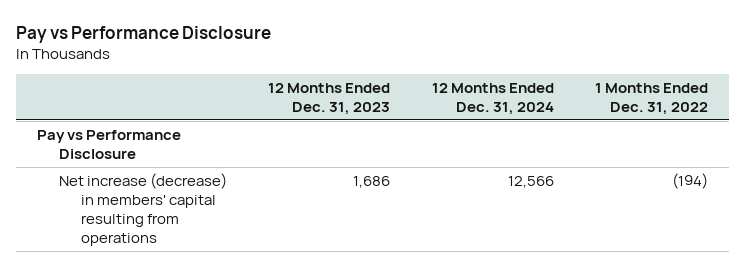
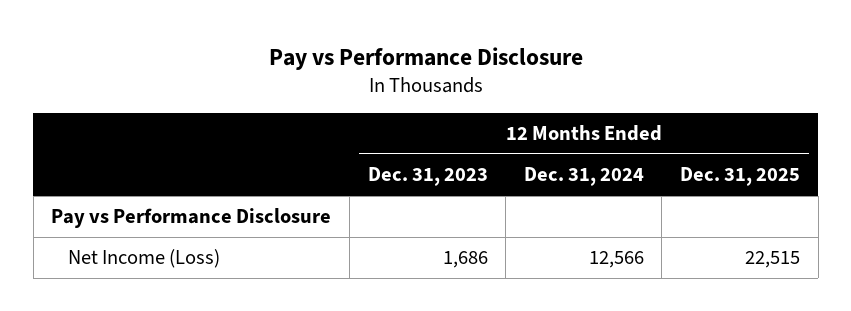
- | 12 Months Ended Dec. 31, 2023 | 12 Months Ended Dec. 31, 2024 | 1 Months Ended Dec. 31, 2022
+ | 12 Months Ended Dec. 31, 2023 | 12 Months Ended Dec. 31, 2024 | 12 Months Ended Dec. 31, 2025
- Net increase (decrease) in members' capital resulting from operations | 1,686 | 12,566 | (194)
+ Net Income (Loss) | 1,686 | 12,566 | 22,515

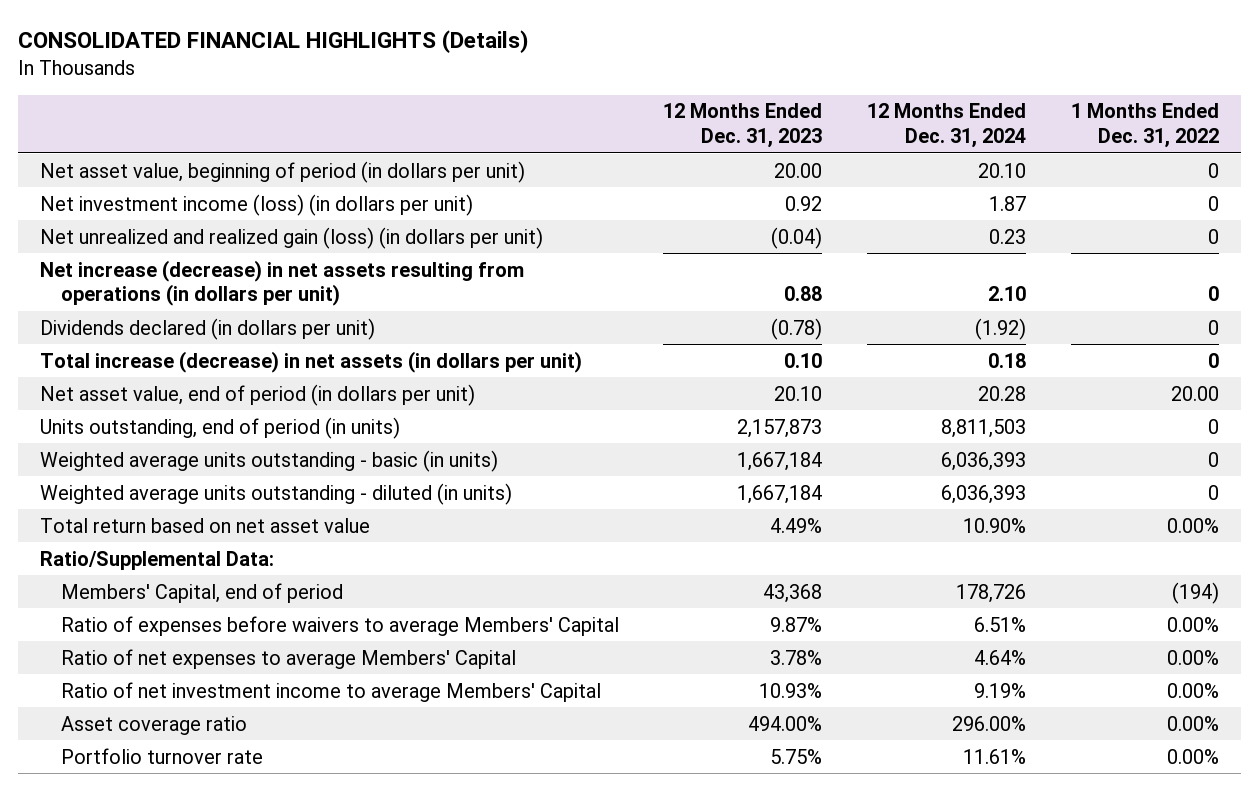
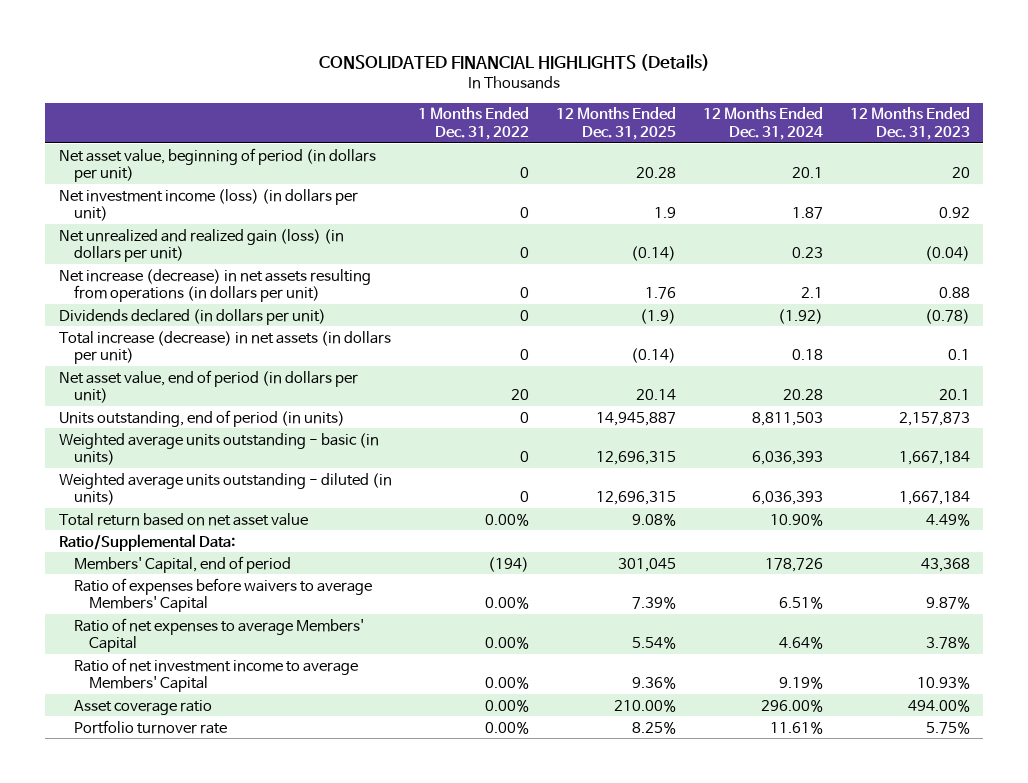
- | 12 Months Ended Dec. 31, 2023 | 12 Months Ended Dec. 31, 2024 | 1 Months Ended Dec. 31, 2022
+ | 1 Months Ended Dec. 31, 2022 | 12 Months Ended Dec. 31, 2025 | 12 Months Ended Dec. 31, 2024 | 12 Months Ended Dec. 31, 2023
- Net asset value, beginning of period (in dollars per unit) | 20.00 | 20.10 | 0
+ Net asset value, beginning of period (in dollars per unit) | 0 | 20.28 | 20.1 | 20
- Net increase (decrease) in net assets resulting from operations (in dollars per unit) | 0.88 | 2.10 | 0
+ Net increase (decrease) in net assets resulting from operations (in dollars per unit) | 0 | 1.76 | 2.1 | 0.88
- Total increase (decrease) in net assets (in dollars per unit) | 0.10 | 0.18 | 0
- Net asset value, end of period (in dollars per unit) | 20.10 | 20.28 | 20.00
+ Total increase (decrease) in net assets (in dollars per unit) | 0 | (0.14) | 0.18 | 0.1
+ Net asset value, end of period (in dollars per unit) | 20 | 20.14 | 20.28 | 20.1

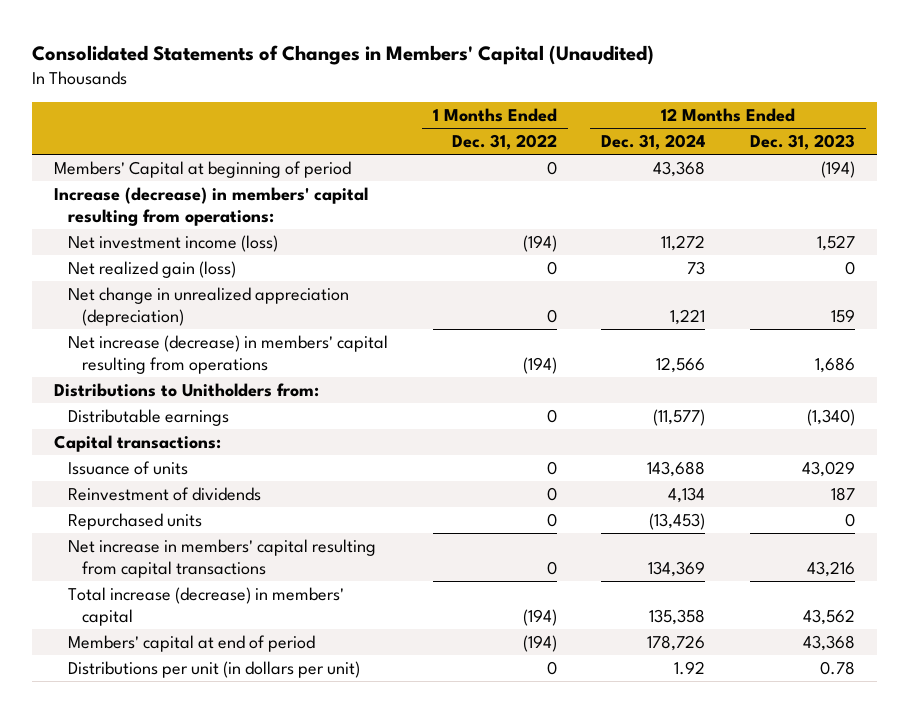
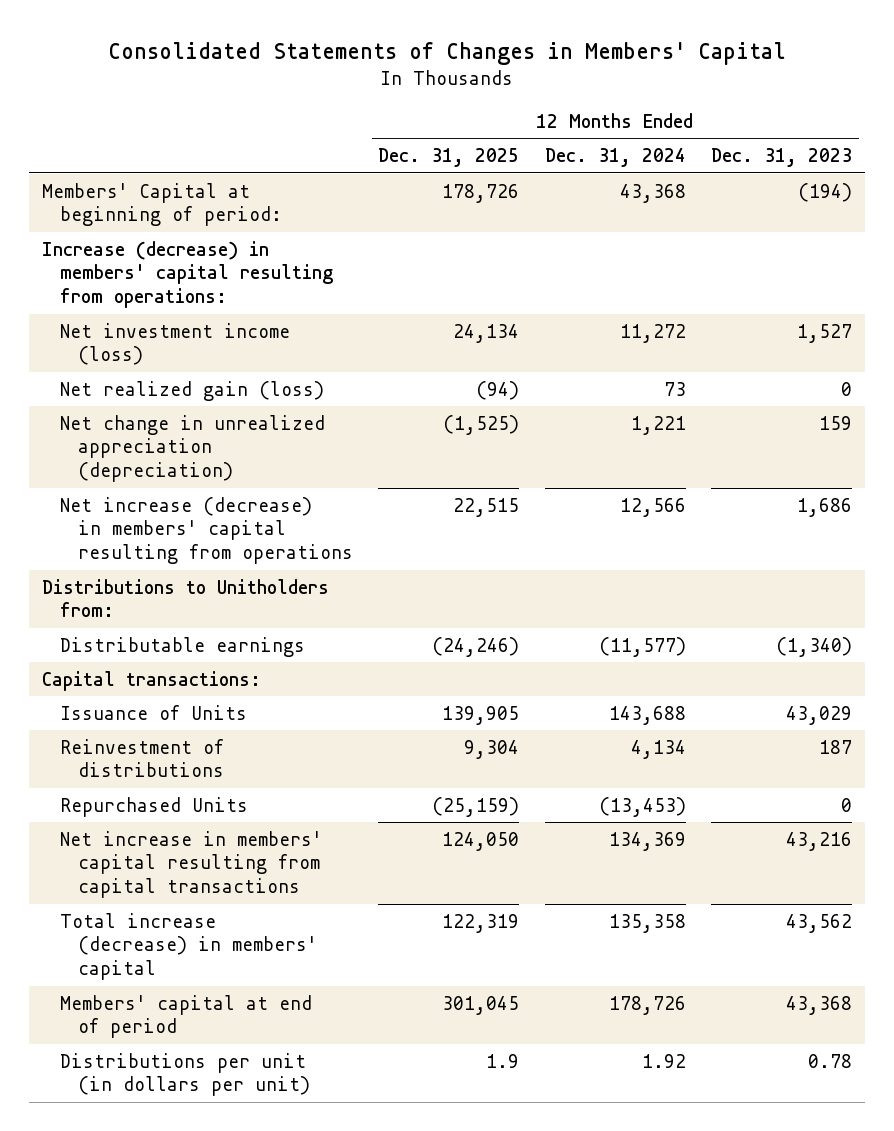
- Consolidated Statements of Changes in Members' Capital (Unaudited)
+ Consolidated Statements of Changes in Members' Capital
- | 1 Months Ended Dec. 31, 2022 | 12 Months Ended Dec. 31, 2024 | 12 Months Ended Dec. 31, 2023
+ | 12 Months Ended Dec. 31, 2025 | 12 Months Ended Dec. 31, 2024 | 12 Months Ended Dec. 31, 2023
- Members' Capital at beginning of period | 0 | 43,368 | (194)
+ Members' Capital at beginning of period: | 178,726 | 43,368 | (194)
- Issuance of units | 0 | 143,688 | 43,029
- Reinvestment of dividends | 0 | 4,134 | 187
- Repurchased units | 0 | (13,453) | 0
+ Issuance of Units | 139,905 | 143,688 | 43,029
+ Reinvestment of distributions | 9,304 | 4,134 | 187
+ Repurchased Units | (25,159) | (13,453) | 0

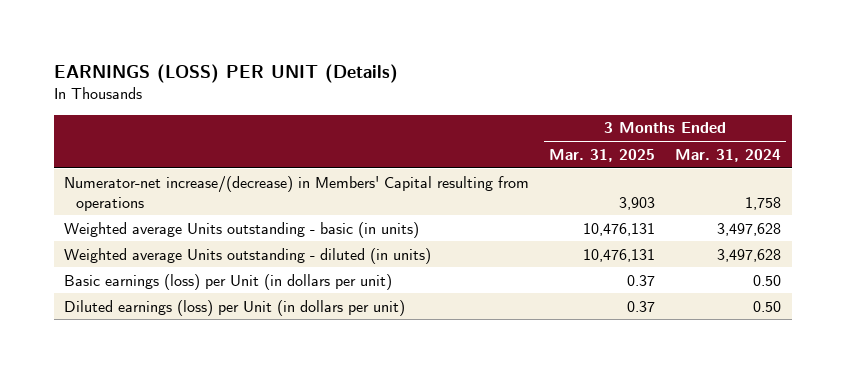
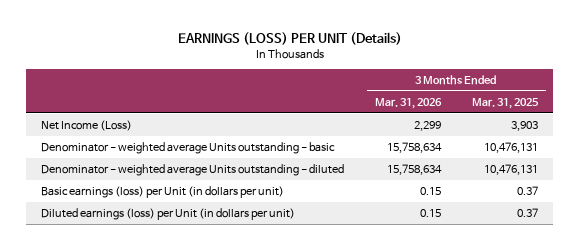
- | 3 Months Ended Mar. 31, 2025 | 3 Months Ended Mar. 31, 2024
+ | 3 Months Ended Mar. 31, 2026 | 3 Months Ended Mar. 31, 2025
- Numerator-net increase/(decrease) in Members' Capital resulting from operations | 3,903 | 1,758
- Weighted average Units outstanding - basic (in units) | 10,476,131 | 3,497,628
- Weighted average Units outstanding - diluted (in units) | 10,476,131 | 3,497,628
+ Net Income (Loss) | 2,299 | 3,903
+ Denominator - weighted average Units outstanding - basic | 15,758,634 | 10,476,131
+ Denominator - weighted average Units outstanding - diluted | 15,758,634 | 10,476,131

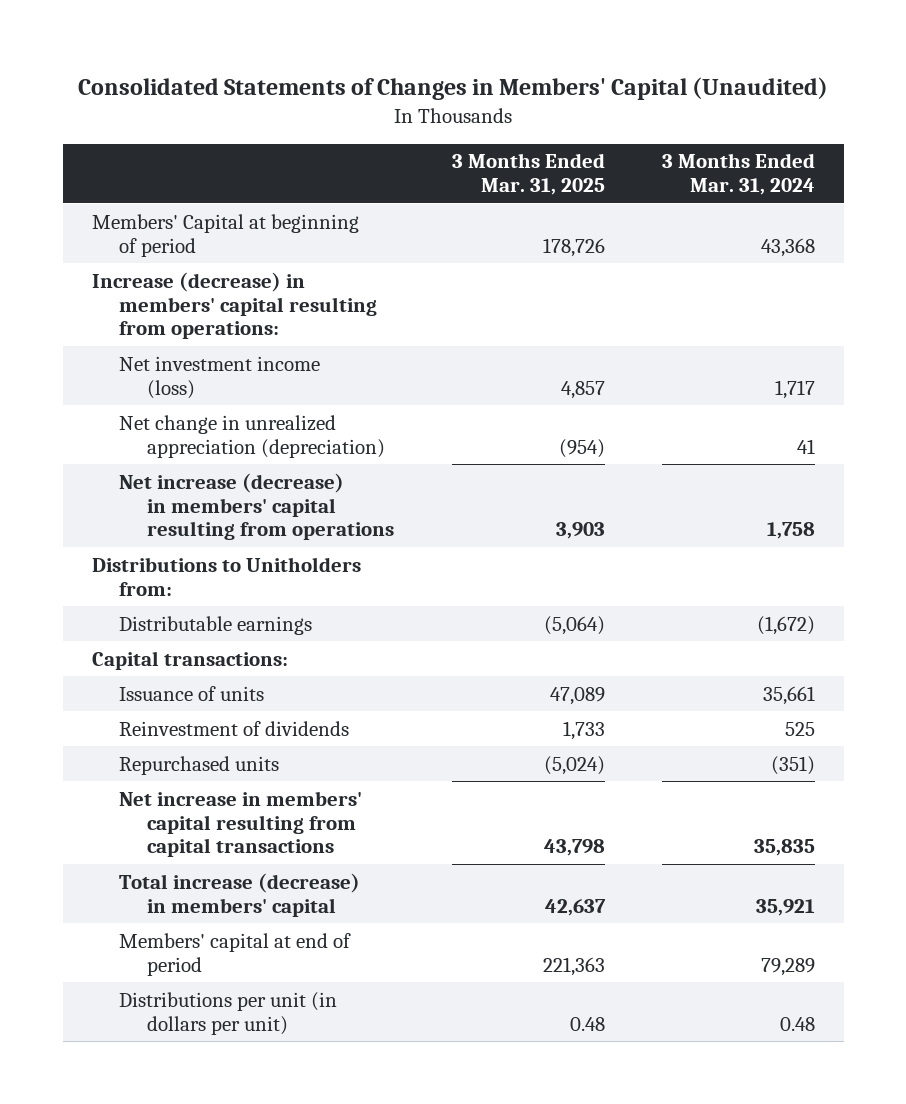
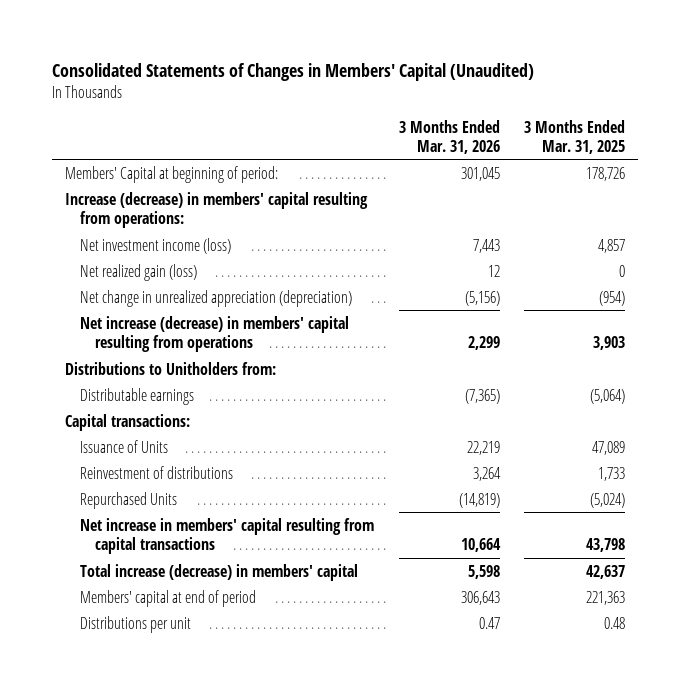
- | 3 Months Ended Mar. 31, 2025 | 3 Months Ended Mar. 31, 2024
+ | 3 Months Ended Mar. 31, 2026 | 3 Months Ended Mar. 31, 2025
- Members' Capital at beginning of period | 178,726 | 43,368
+ Members' Capital at beginning of period: | 301,045 | 178,726
+ Net realized gain (loss) | 12 | 0
- Issuance of units | 47,089 | 35,661
- Reinvestment of dividends | 1,733 | 525
- Repurchased units | (5,024) | (351)
+ Issuance of Units | 22,219 | 47,089
+ Reinvestment of distributions | 3,264 | 1,733
+ Repurchased Units | (14,819) | (5,024)
- Distributions per unit (in dollars per unit) | 0.48 | 0.48
+ Distributions per unit | 0.47 | 0.48

